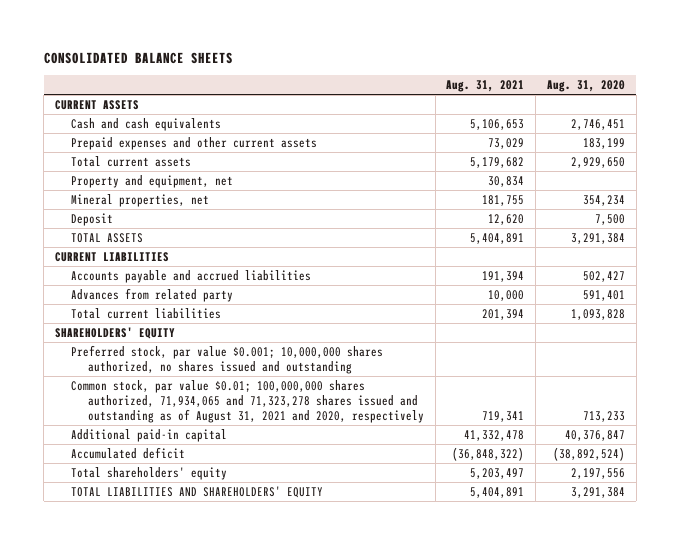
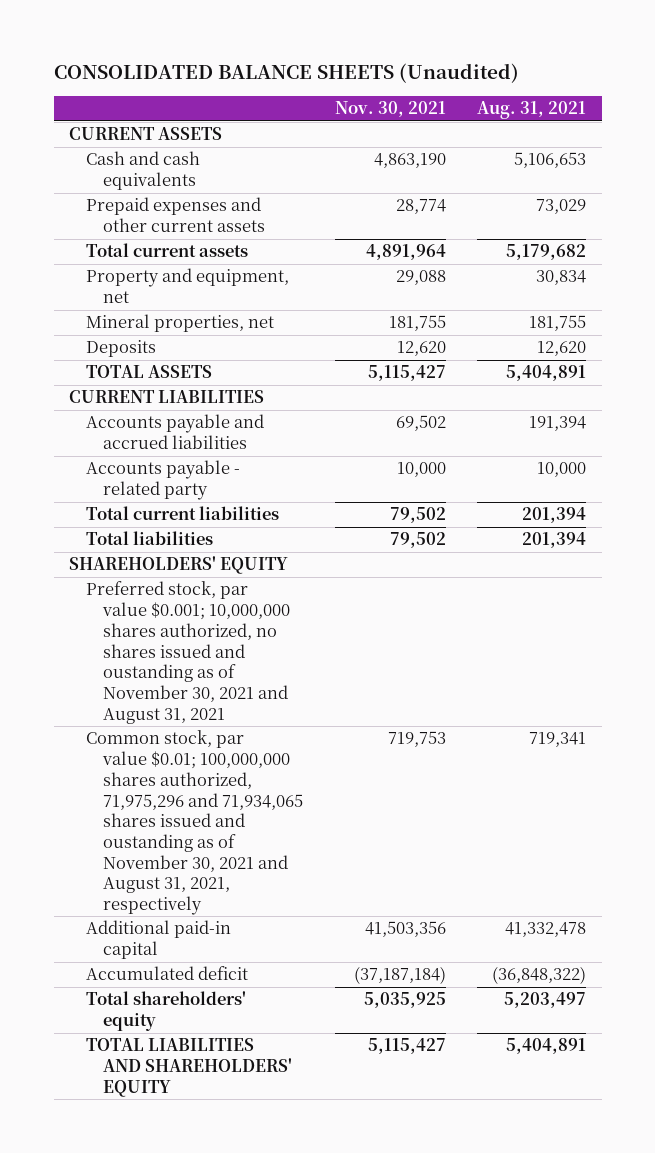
- CONSOLIDATED BALANCE SHEETS
+ CONSOLIDATED BALANCE SHEETS (Unaudited)
- | Aug. 31, 2021 | Aug. 31, 2020
+ | Nov. 30, 2021 | Aug. 31, 2021
- Deposit | 12,620 | 7,500
+ Deposits | 12,620 | 12,620
- Advances from related party | 10,000 | 591,401
+ Accounts payable - related party | 10,000 | 10,000
+ Total liabilities | 79,502 | 201,394
- Preferred stock, par value $0.001; 10,000,000 shares authorized, no shares issued and outstanding
- Common stock, par value $0.01; 100,000,000 shares authorized, 71,934,065 and 71,323,278 shares issued and outstanding as of August 31, 2021 and 2020, respectively | 719,341 | 713,233
+ Preferred stock, par value $0.001; 10,000,000 shares authorized, no shares issued and oustanding as of November 30, 2021 and August 31, 2021
+ Common stock, par value $0.01; 100,000,000 shares authorized, 71,975,296 and 71,934,065 shares issued and oustanding as of November 30, 2021 and August 31, 2021, respectively | 719,753 | 719,341

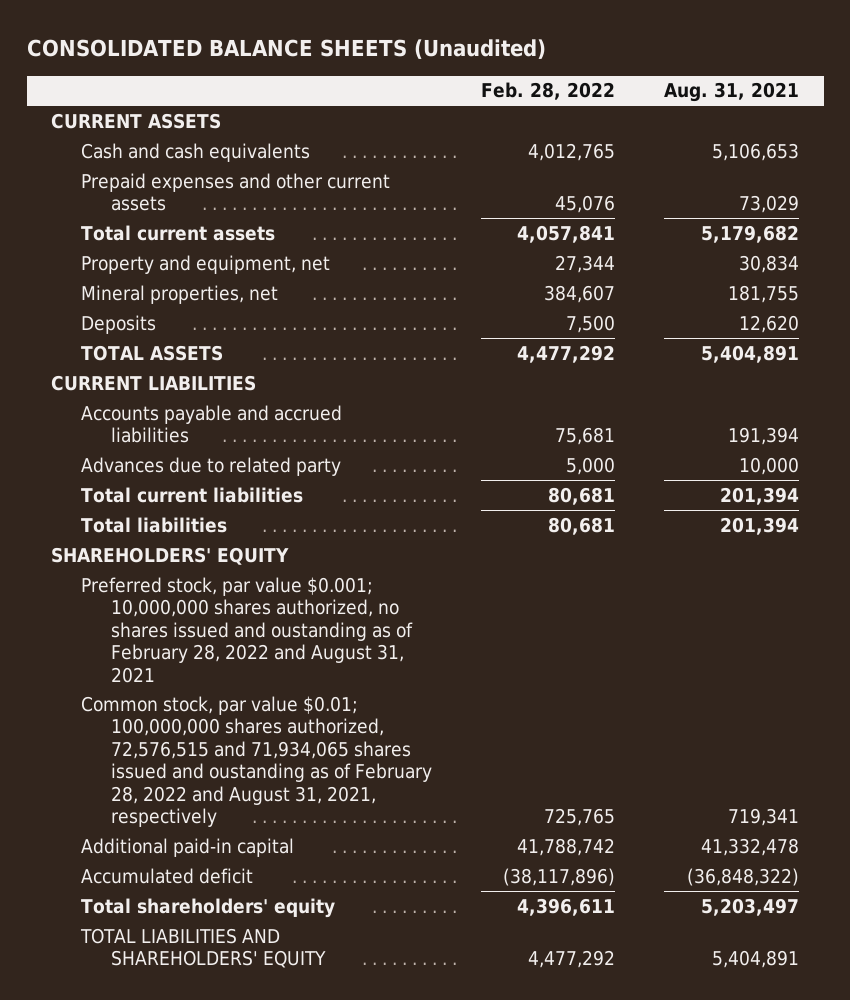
- | Nov. 30, 2021 | Aug. 31, 2021
+ | Feb. 28, 2022 | Aug. 31, 2021
- Accounts payable - related party | 10,000 | 10,000
+ Advances due to related party | 5,000 | 10,000
- Preferred stock, par value $0.001; 10,000,000 shares authorized, no shares issued and oustanding as of November 30, 2021 and August 31, 2021
- Common stock, par value $0.01; 100,000,000 shares authorized, 71,975,296 and 71,934,065 shares issued and oustanding as of November 30, 2021 and August 31, 2021, respectively | 719,753 | 719,341
+ Preferred stock, par value $0.001; 10,000,000 shares authorized, no shares issued and oustanding as of February 28, 2022 and August 31, 2021
+ Common stock, par value $0.01; 100,000,000 shares authorized, 72,576,515 and 71,934,065 shares issued and oustanding as of February 28, 2022 and August 31, 2021, respectively | 725,765 | 719,341

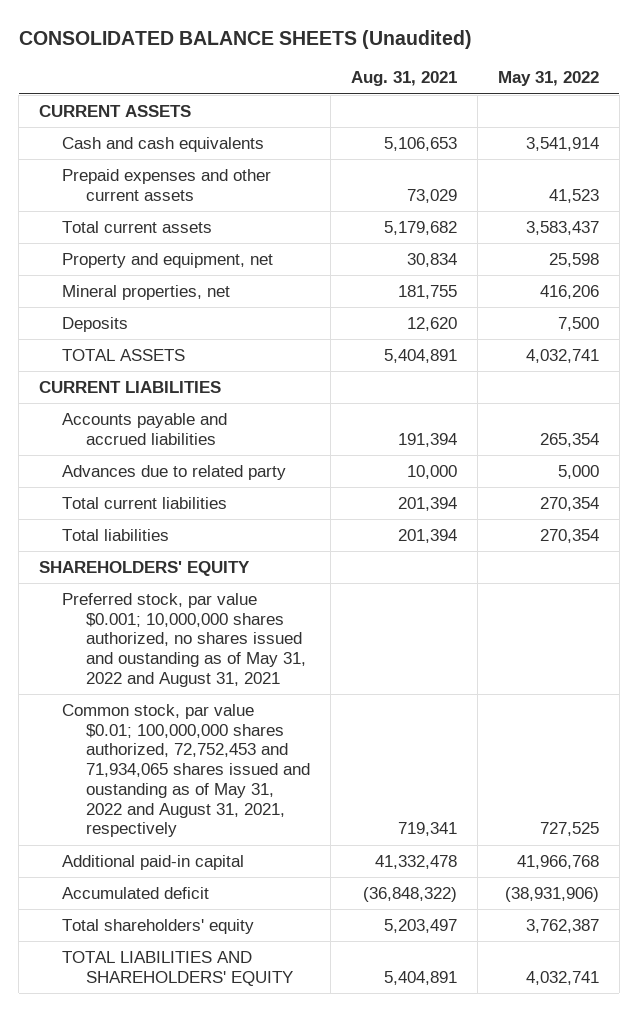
- | Feb. 28, 2022 | Aug. 31, 2021
+ | Aug. 31, 2021 | May 31, 2022
- Preferred stock, par value $0.001; 10,000,000 shares authorized, no shares issued and oustanding as of February 28, 2022 and August 31, 2021
- Common stock, par value $0.01; 100,000,000 shares authorized, 72,576,515 and 71,934,065 shares issued and oustanding as of February 28, 2022 and August 31, 2021, respectively | 725,765 | 719,341
+ Preferred stock, par value $0.001; 10,000,000 shares authorized, no shares issued and oustanding as of May 31, 2022 and August 31, 2021
+ Common stock, par value $0.01; 100,000,000 shares authorized, 72,752,453 and 71,934,065 shares issued and oustanding as of May 31, 2022 and August 31, 2021, respectively | 719,341 | 727,525

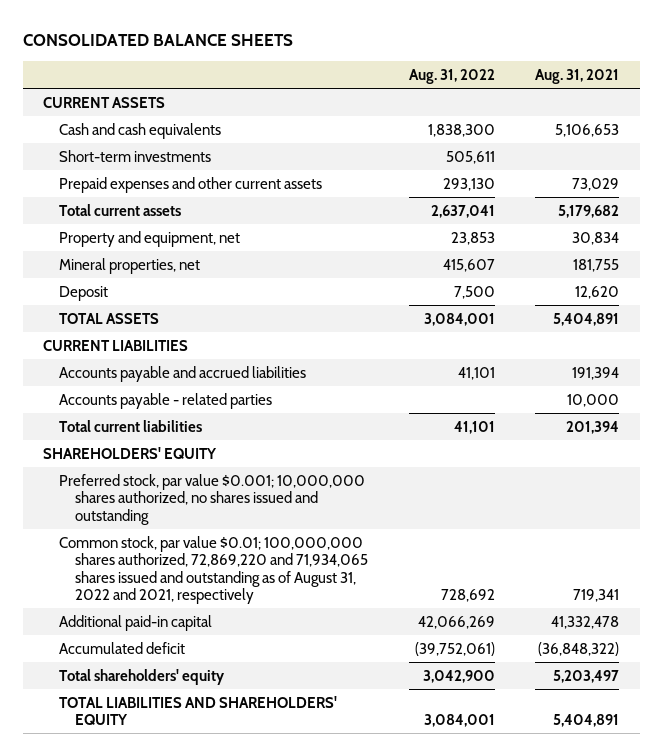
- CONSOLIDATED BALANCE SHEETS (Unaudited)
+ CONSOLIDATED BALANCE SHEETS
- | Aug. 31, 2021 | May 31, 2022
+ | Aug. 31, 2022 | Aug. 31, 2021
+ Short-term investments | 505,611 |
- Deposits | 12,620 | 7,500
+ Deposit | 7,500 | 12,620
- Advances due to related party | 10,000 | 5,000
+ Accounts payable - related parties | | 10,000
- Total liabilities | 201,394 | 270,354
- Preferred stock, par value $0.001; 10,000,000 shares authorized, no shares issued and oustanding as of May 31, 2022 and August 31, 2021
- Common stock, par value $0.01; 100,000,000 shares authorized, 72,752,453 and 71,934,065 shares issued and oustanding as of May 31, 2022 and August 31, 2021, respectively | 719,341 | 727,525
+ Preferred stock, par value $0.001; 10,000,000 shares authorized, no shares issued and outstanding
+ Common stock, par value $0.01; 100,000,000 shares authorized, 72,869,220 and 71,934,065 shares issued and outstanding as of August 31, 2022 and 2021, respectively | 728,692 | 719,341

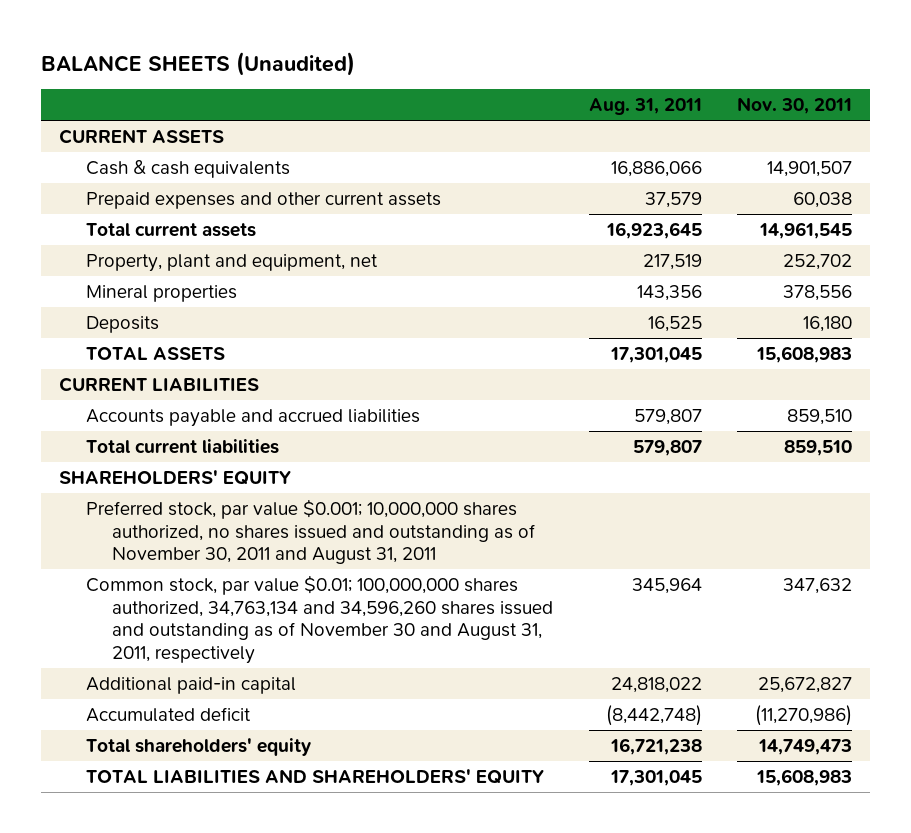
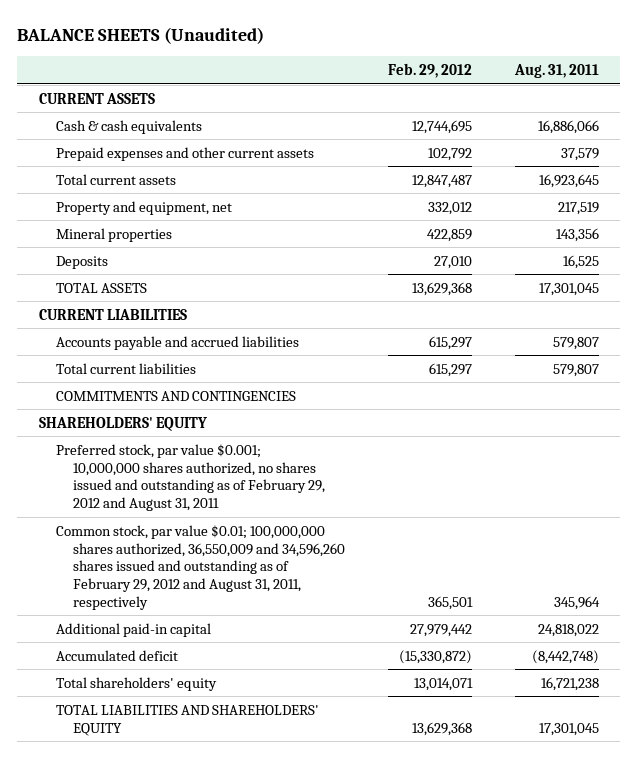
- | Aug. 31, 2011 | Nov. 30, 2011
+ | Feb. 29, 2012 | Aug. 31, 2011
- Property, plant and equipment, net | 217,519 | 252,702
+ Property and equipment, net | 332,012 | 217,519
+ COMMITMENTS AND CONTINGENCIES
- Preferred stock, par value $0.001; 10,000,000 shares authorized, no shares issued and outstanding as of November 30, 2011 and August 31, 2011
- Common stock, par value $0.01; 100,000,000 shares authorized, 34,763,134 and 34,596,260 shares issued and outstanding as of November 30 and August 31, 2011, respectively | 345,964 | 347,632
+ Preferred stock, par value $0.001; 10,000,000 shares authorized, no shares issued and outstanding as of February 29, 2012 and August 31, 2011
+ Common stock, par value $0.01; 100,000,000 shares authorized, 36,550,009 and 34,596,260 shares issued and outstanding as of February 29, 2012 and August 31, 2011, respectively | 365,501 | 345,964

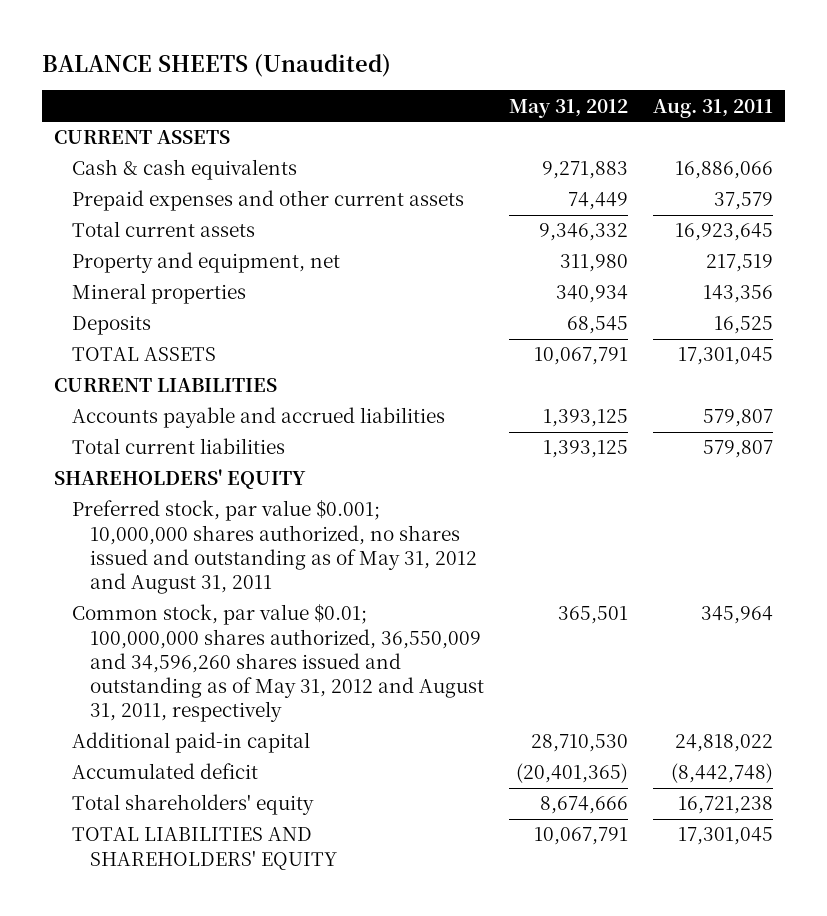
- | Feb. 29, 2012 | Aug. 31, 2011
+ | May 31, 2012 | Aug. 31, 2011
- COMMITMENTS AND CONTINGENCIES
- Preferred stock, par value $0.001; 10,000,000 shares authorized, no shares issued and outstanding as of February 29, 2012 and August 31, 2011
- Common stock, par value $0.01; 100,000,000 shares authorized, 36,550,009 and 34,596,260 shares issued and outstanding as of February 29, 2012 and August 31, 2011, respectively | 365,501 | 345,964
+ Preferred stock, par value $0.001; 10,000,000 shares authorized, no shares issued and outstanding as of May 31, 2012 and August 31, 2011
+ Common stock, par value $0.01; 100,000,000 shares authorized, 36,550,009 and 34,596,260 shares issued and outstanding as of May 31, 2012 and August 31, 2011, respectively | 365,501 | 345,964

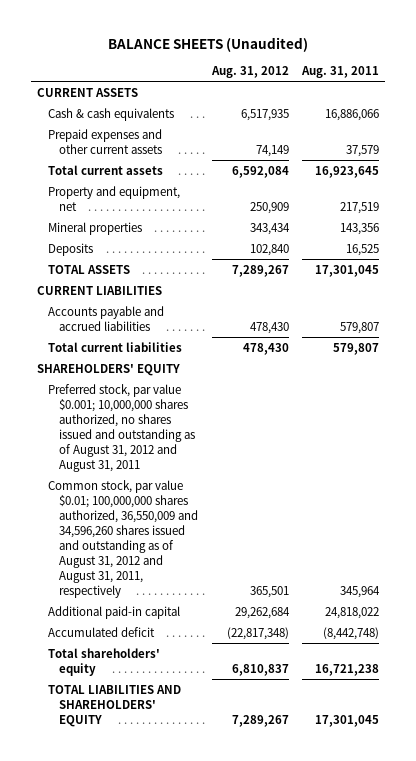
- | May 31, 2012 | Aug. 31, 2011
+ | Aug. 31, 2012 | Aug. 31, 2011
- Preferred stock, par value $0.001; 10,000,000 shares authorized, no shares issued and outstanding as of May 31, 2012 and August 31, 2011
- Common stock, par value $0.01; 100,000,000 shares authorized, 36,550,009 and 34,596,260 shares issued and outstanding as of May 31, 2012 and August 31, 2011, respectively | 365,501 | 345,964
+ Preferred stock, par value $0.001; 10,000,000 shares authorized, no shares issued and outstanding as of August 31, 2012 and August 31, 2011
+ Common stock, par value $0.01; 100,000,000 shares authorized, 36,550,009 and 34,596,260 shares issued and outstanding as of August 31, 2012 and August 31, 2011, respectively | 365,501 | 345,964

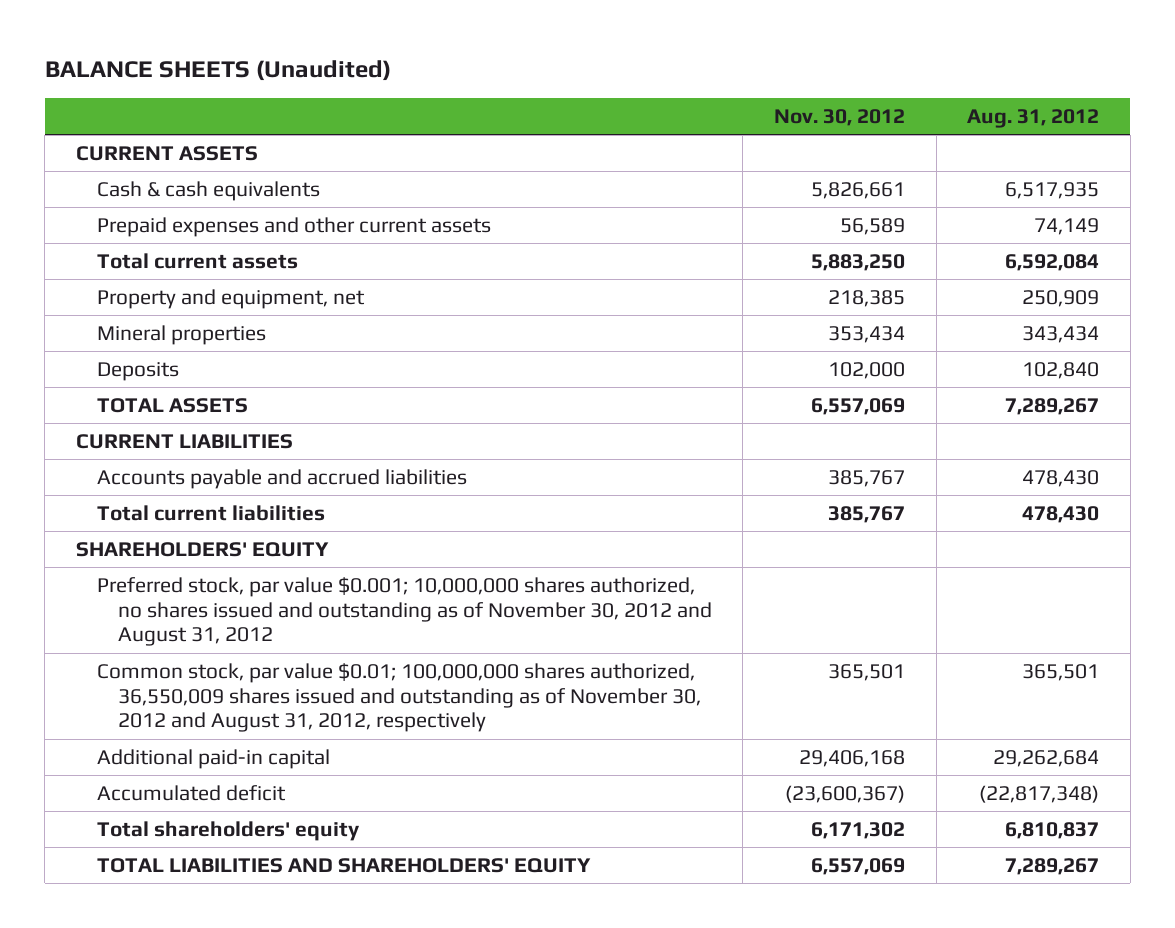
- | Aug. 31, 2012 | Aug. 31, 2011
+ | Nov. 30, 2012 | Aug. 31, 2012
- Preferred stock, par value $0.001; 10,000,000 shares authorized, no shares issued and outstanding as of August 31, 2012 and August 31, 2011
- Common stock, par value $0.01; 100,000,000 shares authorized, 36,550,009 and 34,596,260 shares issued and outstanding as of August 31, 2012 and August 31, 2011, respectively | 365,501 | 345,964
+ Preferred stock, par value $0.001; 10,000,000 shares authorized, no shares issued and outstanding as of November 30, 2012 and August 31, 2012
+ Common stock, par value $0.01; 100,000,000 shares authorized, 36,550,009 shares issued and outstanding as of November 30, 2012 and August 31, 2012, respectively | 365,501 | 365,501

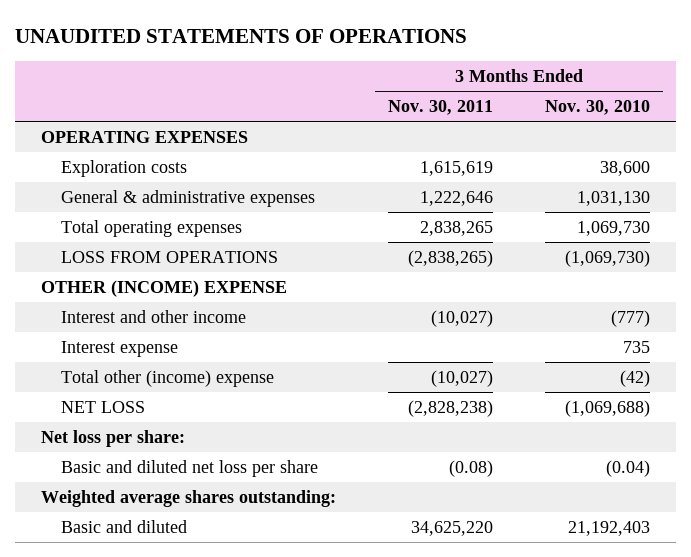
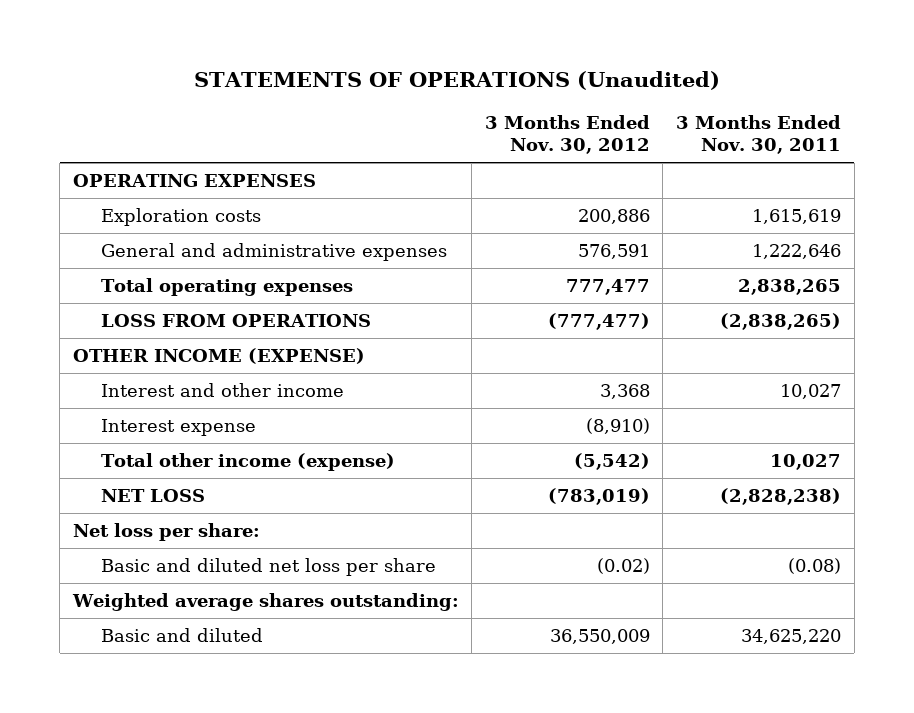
- UNAUDITED STATEMENTS OF OPERATIONS
+ STATEMENTS OF OPERATIONS (Unaudited)
- | 3 Months Ended Nov. 30, 2011 | 3 Months Ended Nov. 30, 2010
+ | 3 Months Ended Nov. 30, 2012 | 3 Months Ended Nov. 30, 2011
- General & administrative expenses | 1,222,646 | 1,031,130
+ General and administrative expenses | 576,591 | 1,222,646
- OTHER (INCOME) EXPENSE
- Interest and other income | (10,027) | (777)
+ OTHER INCOME (EXPENSE)
+ Interest and other income | 3,368 | 10,027
- Total other (income) expense | (10,027) | (42)
+ Total other income (expense) | (5,542) | 10,027

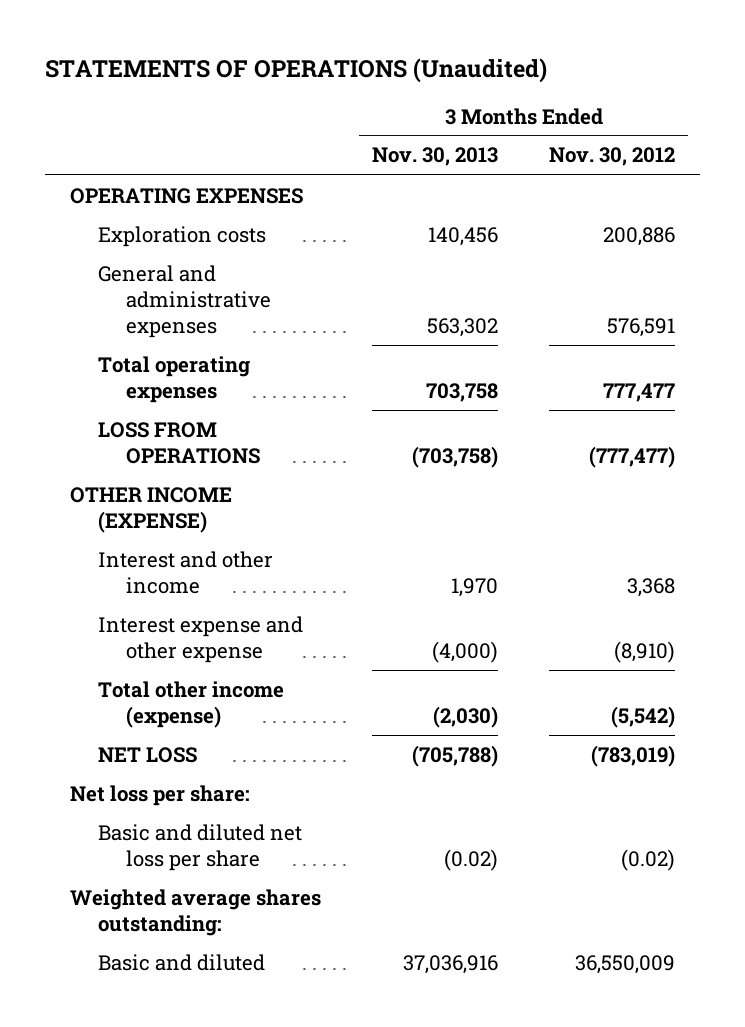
- | 3 Months Ended Nov. 30, 2012 | 3 Months Ended Nov. 30, 2011
+ | 3 Months Ended Nov. 30, 2013 | 3 Months Ended Nov. 30, 2012
- Interest expense | (8,910) |
+ Interest expense and other expense | (4,000) | (8,910)

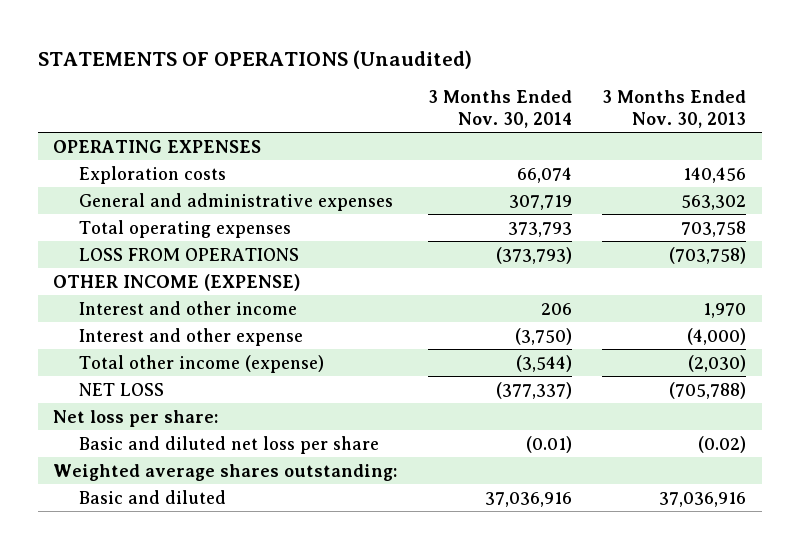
- | 3 Months Ended Nov. 30, 2013 | 3 Months Ended Nov. 30, 2012
+ | 3 Months Ended Nov. 30, 2014 | 3 Months Ended Nov. 30, 2013
- Interest expense and other expense | (4,000) | (8,910)
+ Interest and other expense | (3,750) | (4,000)

